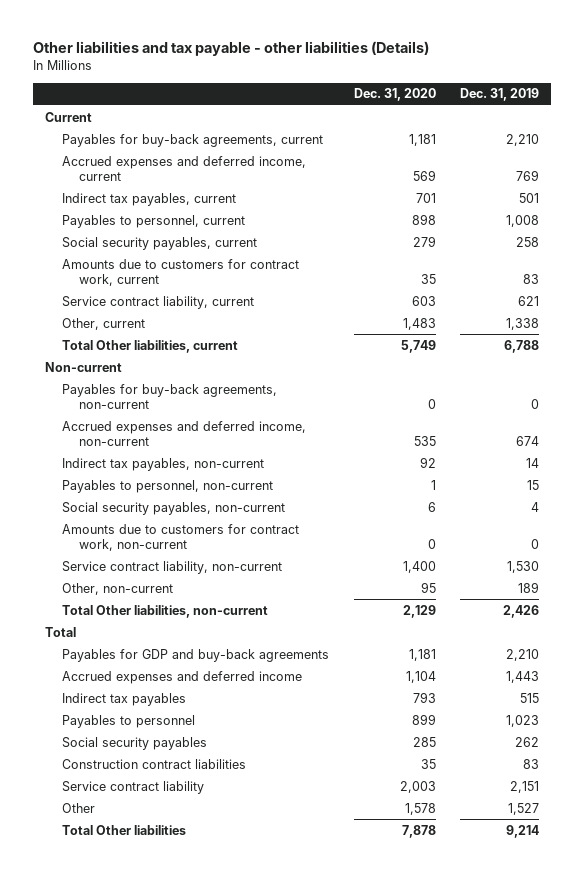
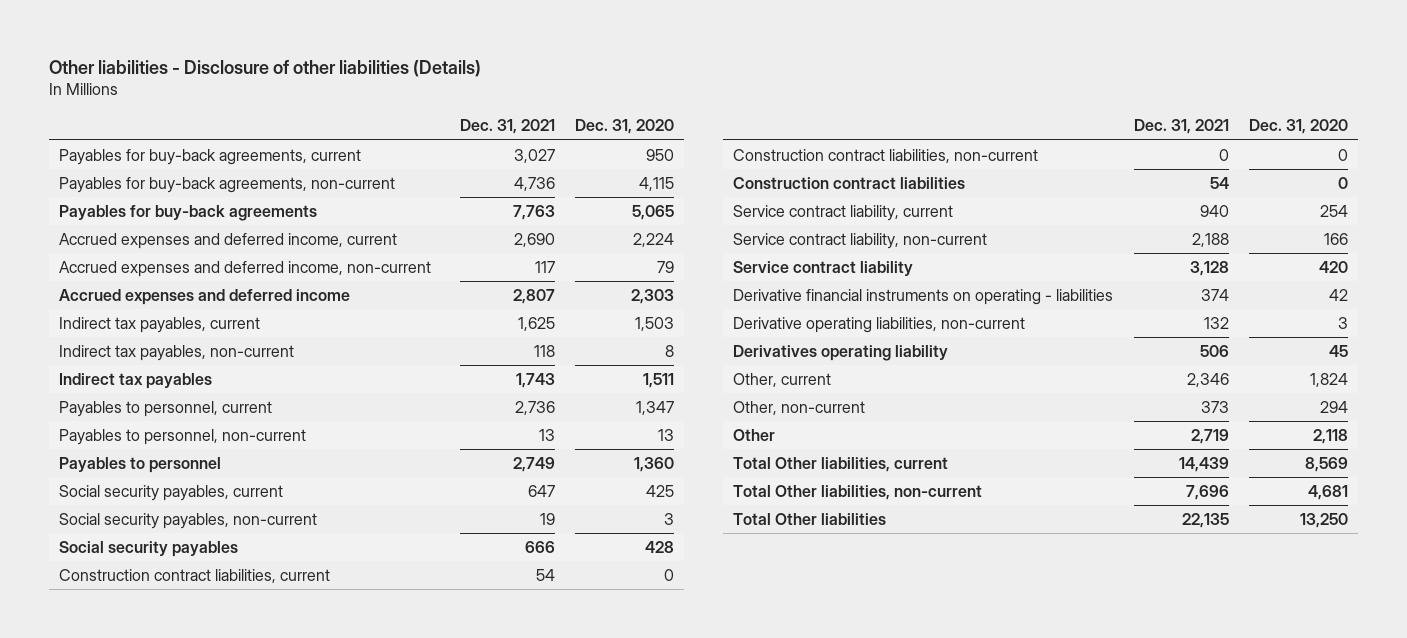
- Other liabilities and tax payable - other liabilities (Details)
+ Other liabilities - Disclosure of other liabilities (Details)
- | Dec. 31, 2020 | Dec. 31, 2019
+ | Dec. 31, 2021 | Dec. 31, 2020
- Current
- Payables for buy-back agreements, current | 1,181 | 2,210
- Accrued expenses and deferred income, current | 569 | 769
- Indirect tax payables, current | 701 | 501
- Payables to personnel, current | 898 | 1,008
- Social security payables, current | 279 | 258
- Amounts due to customers for contract work, current | 35 | 83
- Service contract liability, current | 603 | 621
- Other, current | 1,483 | 1,338
- Total Other liabilities, current | 5,749 | 6,788
- Non-current
- Payables for buy-back agreements, non-current | 0 | 0
- Accrued expenses and deferred income, non-current | 535 | 674
- Indirect tax payables, non-current | 92 | 14
- Payables to personnel, non-current | 1 | 15
- Social security payables, non-current | 6 | 4
- Amounts due to customers for contract work, non-current | 0 | 0
- Service contract liability, non-current | 1,400 | 1,530
- Other, non-current | 95 | 189
- Total Other liabilities, non-current | 2,129 | 2,426
- Total
- Payables for GDP and buy-back agreements | 1,181 | 2,210
- Accrued expenses and deferred income | 1,104 | 1,443
- Indirect tax payables | 793 | 515
- Payables to personnel | 899 | 1,023
- Social security payables | 285 | 262
- Construction contract liabilities | 35 | 83
- Service contract liability | 2,003 | 2,151
- Other | 1,578 | 1,527
- Total Other liabilities | 7,878 | 9,214
+ Payables for buy-back agreements, current | 3,027 | 950
+ Payables for buy-back agreements, non-current | 4,736 | 4,115
+ Payables for buy-back agreements | 7,763 | 5,065
+ Accrued expenses and deferred income, current | 2,690 | 2,224
+ Accrued expenses and deferred income, non-current | 117 | 79
+ Accrued expenses and deferred income | 2,807 | 2,303
+ Indirect tax payables, current | 1,625 | 1,503
+ Indirect tax payables, non-current | 118 | 8
+ Indirect tax payables | 1,743 | 1,511
+ Payables to personnel, current | 2,736 | 1,347
+ Payables to personnel, non-current | 13 | 13
+ Payables to personnel | 2,749 | 1,360
+ Social security payables, current | 647 | 425
+ Social security payables, non-current | 19 | 3
+ Social security payables | 666 | 428
+ Construction contract liabilities, current | 54 | 0
+ Construction contract liabilities, non-current | 0 | 0
+ Construction contract liabilities | 54 | 0
+ Service contract liability, current | 940 | 254
+ Service contract liability, non-current | 2,188 | 166
+ Service contract liability | 3,128 | 420
+ Derivative financial instruments on operating - liabilities | 374 | 42
+ Derivative operating liabilities, non-current | 132 | 3
+ Derivatives operating liability | 506 | 45
+ Other, current | 2,346 | 1,824
+ Other, non-current | 373 | 294
+ Other | 2,719 | 2,118
+ Total Other liabilities, current | 14,439 | 8,569
+ Total Other liabilities, non-current | 7,696 | 4,681
+ Total Other liabilities | 22,135 | 13,250

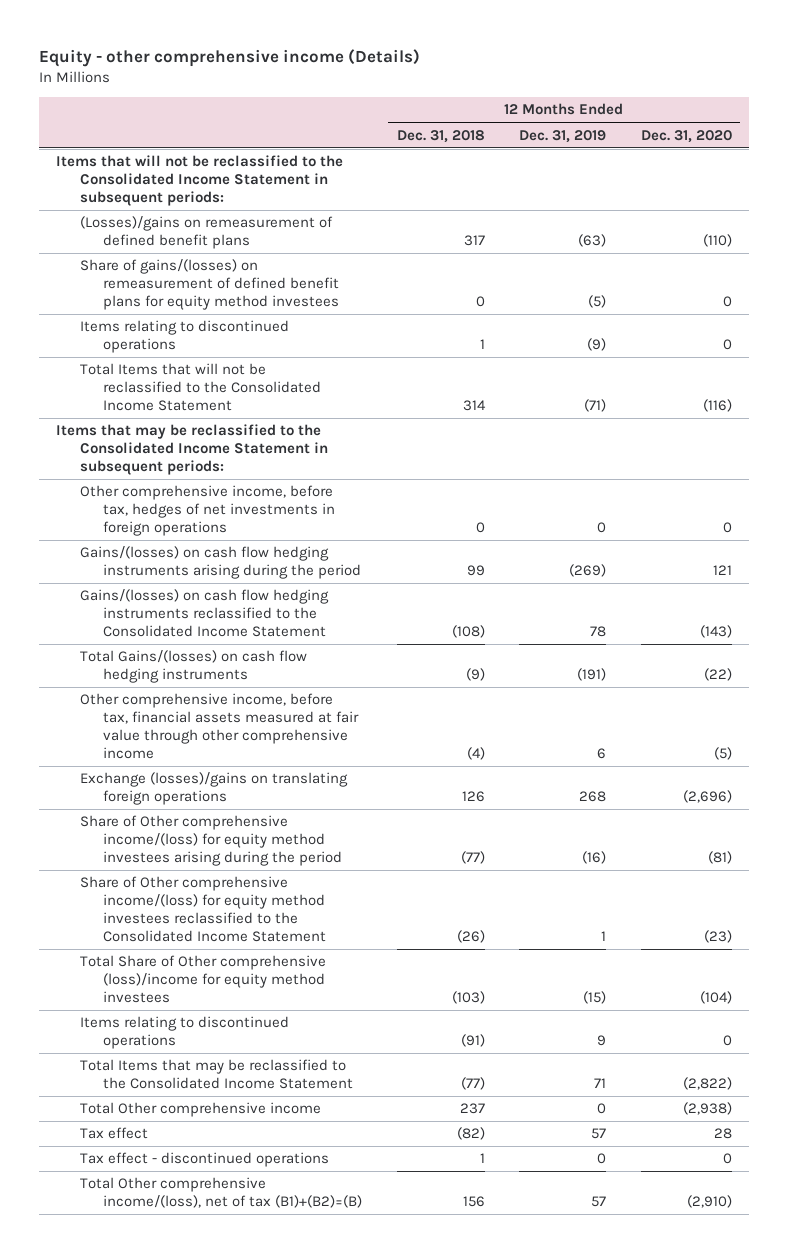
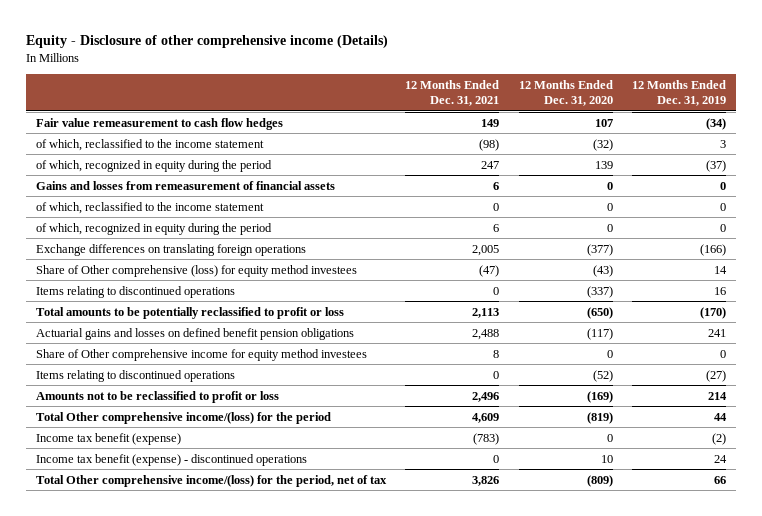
- Equity - other comprehensive income (Details)
+ Equity - Disclosure of other comprehensive income (Details)
- | 12 Months Ended Dec. 31, 2018 | 12 Months Ended Dec. 31, 2019 | 12 Months Ended Dec. 31, 2020
+ | 12 Months Ended Dec. 31, 2021 | 12 Months Ended Dec. 31, 2020 | 12 Months Ended Dec. 31, 2019
- Items that will not be reclassified to the Consolidated Income Statement in subsequent periods:
- (Losses)/gains on remeasurement of defined benefit plans | 317 | (63) | (110)
- Share of gains/(losses) on remeasurement of defined benefit plans for equity method investees | 0 | (5) | 0
- Items relating to discontinued operations | 1 | (9) | 0
- Total Items that will not be reclassified to the Consolidated Income Statement | 314 | (71) | (116)
- Items that may be reclassified to the Consolidated Income Statement in subsequent periods:
- Other comprehensive income, before tax, hedges of net investments in foreign operations | 0 | 0 | 0
- Gains/(losses) on cash flow hedging instruments arising during the period | 99 | (269) | 121
- Gains/(losses) on cash flow hedging instruments reclassified to the Consolidated Income Statement | (108) | 78 | (143)
- Total Gains/(losses) on cash flow hedging instruments | (9) | (191) | (22)
- Other comprehensive income, before tax, financial assets measured at fair value through other comprehensive income | (4) | 6 | (5)
- Exchange (losses)/gains on translating foreign operations | 126 | 268 | (2,696)
- Share of Other comprehensive income/(loss) for equity method investees arising during the period | (77) | (16) | (81)
- Share of Other comprehensive income/(loss) for equity method investees reclassified to the Consolidated Income Statement | (26) | 1 | (23)
- Total Share of Other comprehensive (loss)/income for equity method investees | (103) | (15) | (104)
- Items relating to discontinued operations | (91) | 9 | 0
- Total Items that may be reclassified to the Consolidated Income Statement | (77) | 71 | (2,822)
- Total Other comprehensive income | 237 | 0 | (2,938)
- Tax effect | (82) | 57 | 28
- Tax effect - discontinued operations | 1 | 0 | 0
- Total Other comprehensive income/(loss), net of tax (B1)+(B2)=(B) | 156 | 57 | (2,910)
+ Fair value remeasurement to cash flow hedges | 149 | 107 | (34)
+ of which, reclassified to the income statement | (98) | (32) | 3
+ of which, recognized in equity during the period | 247 | 139 | (37)
+ Gains and losses from remeasurement of financial assets | 6 | 0 | 0
+ of which, reclassified to the income statement | 0 | 0 | 0
+ of which, recognized in equity during the period | 6 | 0 | 0
+ Exchange differences on translating foreign operations | 2,005 | (377) | (166)
+ Share of Other comprehensive (loss) for equity method investees | (47) | (43) | 14
+ Items relating to discontinued operations | 0 | (337) | 16
+ Total amounts to be potentially reclassified to profit or loss | 2,113 | (650) | (170)
+ Actuarial gains and losses on defined benefit pension obligations | 2,488 | (117) | 241
+ Share of Other comprehensive income for equity method investees | 8 | 0 | 0
+ Items relating to discontinued operations | 0 | (52) | (27)
+ Amounts not to be reclassified to profit or loss | 2,496 | (169) | 214
+ Total Other comprehensive income/(loss) for the period | 4,609 | (819) | 44
+ Income tax benefit (expense) | (783) | 0 | (2)
+ Income tax benefit (expense) - discontinued operations | 0 | 10 | 24
+ Total Other comprehensive income/(loss) for the period, net of tax | 3,826 | (809) | 66

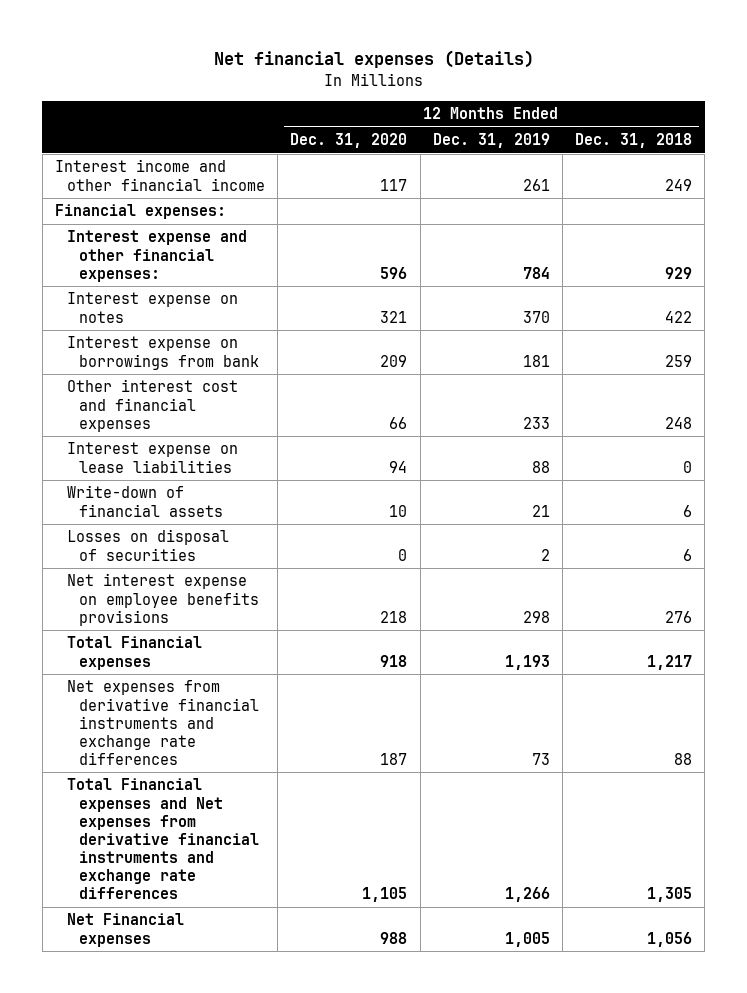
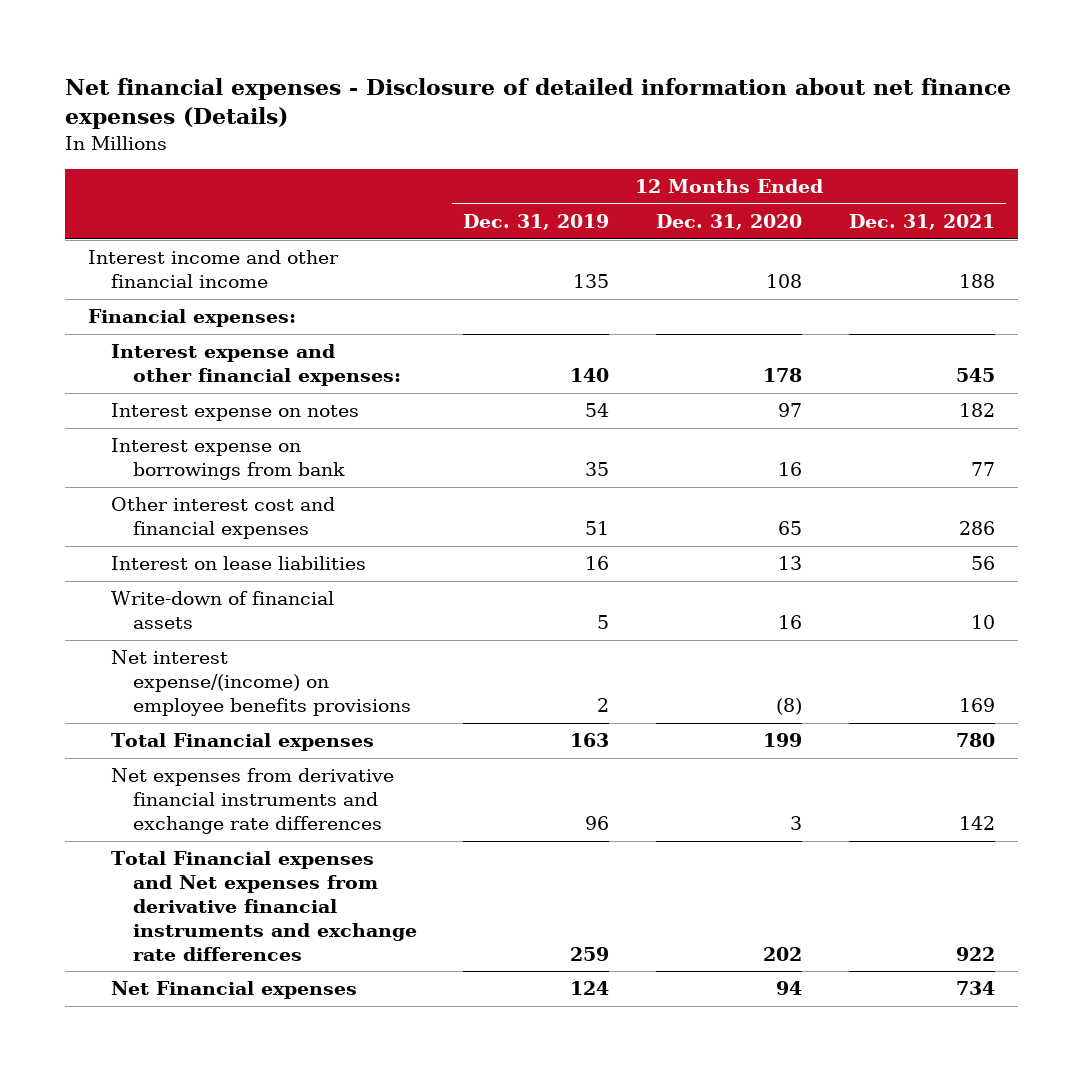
- Net financial expenses (Details)
+ Net financial expenses - Disclosure of detailed information about net finance expenses (Details)
- | 12 Months Ended Dec. 31, 2020 | 12 Months Ended Dec. 31, 2019 | 12 Months Ended Dec. 31, 2018
+ | 12 Months Ended Dec. 31, 2019 | 12 Months Ended Dec. 31, 2020 | 12 Months Ended Dec. 31, 2021
- Interest income and other financial income | 117 | 261 | 249
+ Interest income and other financial income | 135 | 108 | 188
- Interest expense and other financial expenses: | 596 | 784 | 929
- Interest expense on notes | 321 | 370 | 422
- Interest expense on borrowings from bank | 209 | 181 | 259
- Other interest cost and financial expenses | 66 | 233 | 248
- Interest expense on lease liabilities | 94 | 88 | 0
- Write-down of financial assets | 10 | 21 | 6
- Losses on disposal of securities | 0 | 2 | 6
- Net interest expense on employee benefits provisions | 218 | 298 | 276
- Total Financial expenses | 918 | 1,193 | 1,217
- Net expenses from derivative financial instruments and exchange rate differences | 187 | 73 | 88
- Total Financial expenses and Net expenses from derivative financial instruments and exchange rate differences | 1,105 | 1,266 | 1,305
- Net Financial expenses | 988 | 1,005 | 1,056
+ Interest expense and other financial expenses: | 140 | 178 | 545
+ Interest expense on notes | 54 | 97 | 182
+ Interest expense on borrowings from bank | 35 | 16 | 77
+ Other interest cost and financial expenses | 51 | 65 | 286
+ Interest on lease liabilities | 16 | 13 | 56
+ Write-down of financial assets | 5 | 16 | 10
+ Net interest expense/(income) on employee benefits provisions | 2 | (8) | 169
+ Total Financial expenses | 163 | 199 | 780
+ Net expenses from derivative financial instruments and exchange rate differences | 96 | 3 | 142
+ Total Financial expenses and Net expenses from derivative financial instruments and exchange rate differences | 259 | 202 | 922
+ Net Financial expenses | 124 | 94 | 734

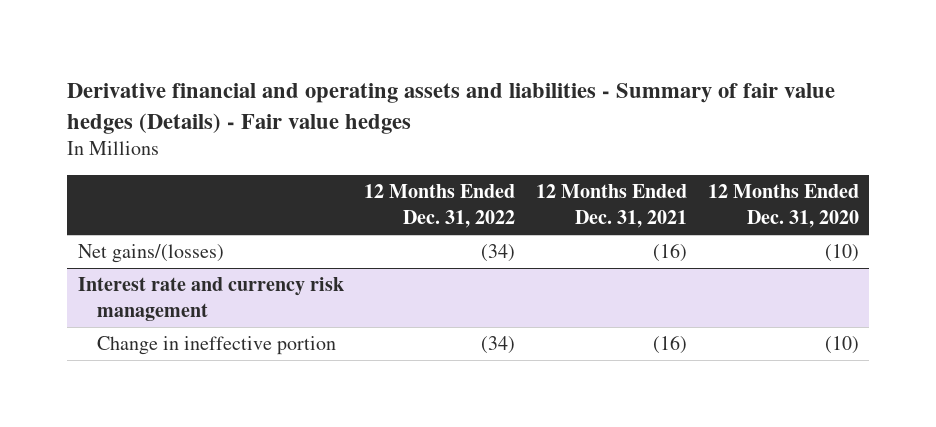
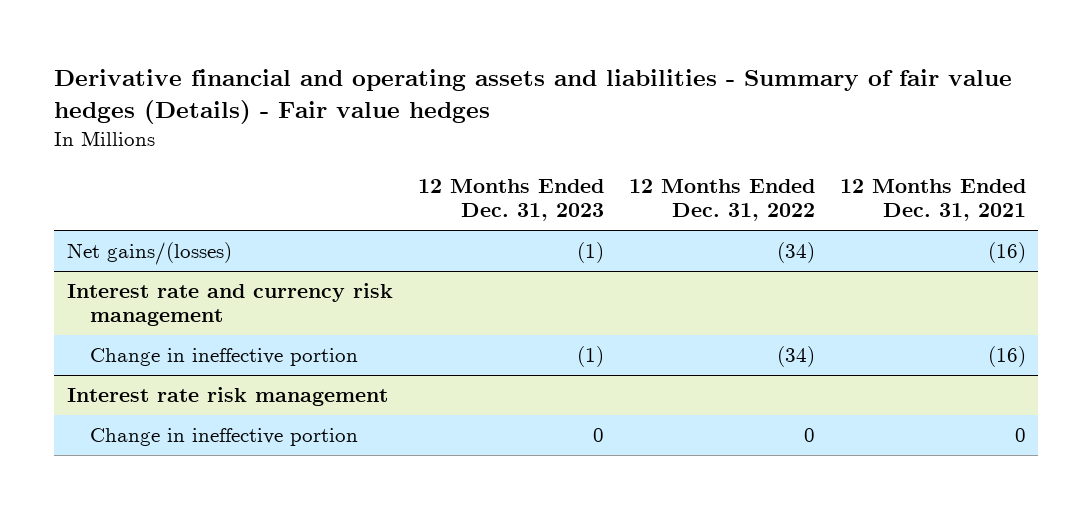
- | 12 Months Ended Dec. 31, 2022 | 12 Months Ended Dec. 31, 2021 | 12 Months Ended Dec. 31, 2020
+ | 12 Months Ended Dec. 31, 2023 | 12 Months Ended Dec. 31, 2022 | 12 Months Ended Dec. 31, 2021
+ Interest rate risk management
+ Change in ineffective portion | 0 | 0 | 0

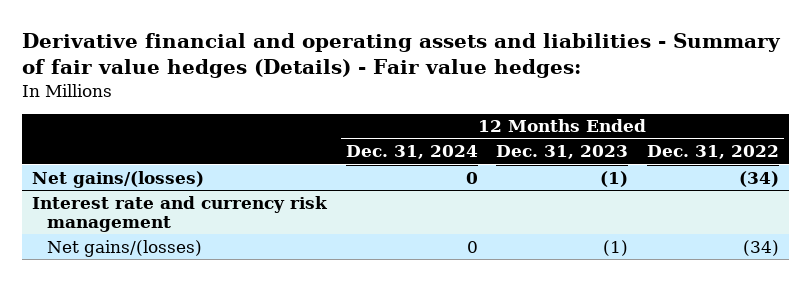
- Derivative financial and operating assets and liabilities - Summary of fair value hedges (Details) - Fair value hedges
+ Derivative financial and operating assets and liabilities - Summary of fair value hedges (Details) - Fair value hedges:
- | 12 Months Ended Dec. 31, 2023 | 12 Months Ended Dec. 31, 2022 | 12 Months Ended Dec. 31, 2021
+ | 12 Months Ended Dec. 31, 2024 | 12 Months Ended Dec. 31, 2023 | 12 Months Ended Dec. 31, 2022
@ Interest rate and currency risk management
- Change in ineffective portion | (1) | (34) | (16)
- Interest rate risk management
- Change in ineffective portion | 0 | 0 | 0
@ Interest rate and currency risk management
+ Net gains/(losses) | 0 | (1) | (34)

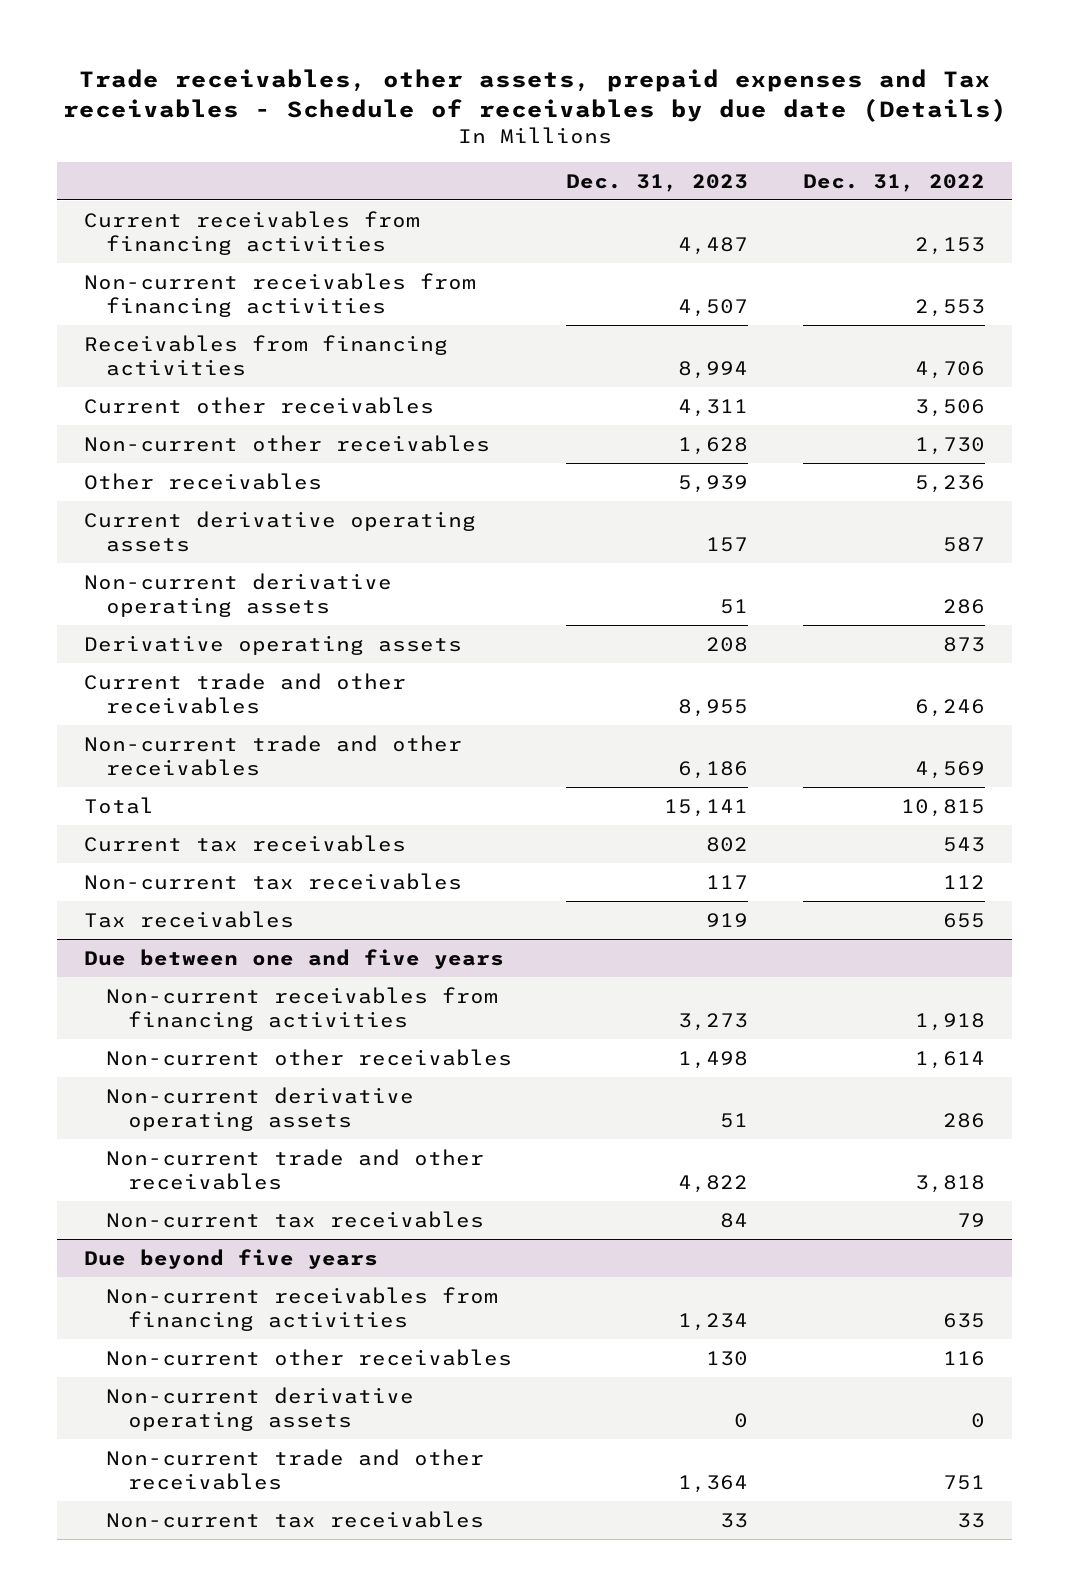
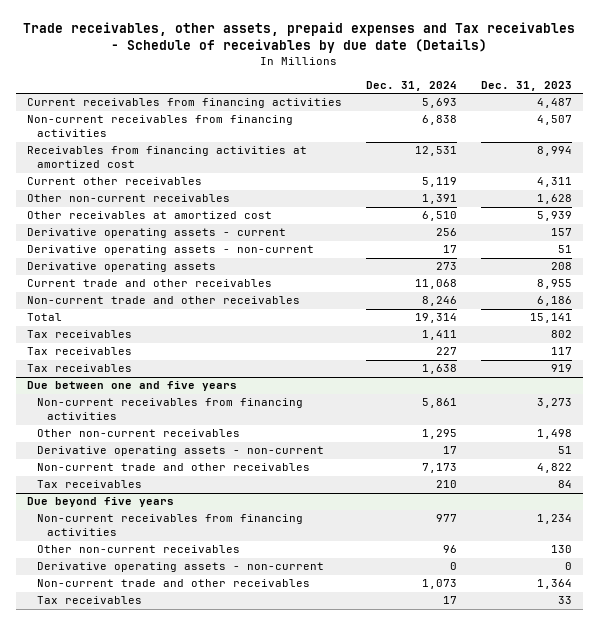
- | Dec. 31, 2023 | Dec. 31, 2022
+ | Dec. 31, 2024 | Dec. 31, 2023
- Receivables from financing activities | 8,994 | 4,706
+ Receivables from financing activities at amortized cost | 12,531 | 8,994
- Non-current other receivables | 1,628 | 1,730
- Other receivables | 5,939 | 5,236
- Current derivative operating assets | 157 | 587
- Non-current derivative operating assets | 51 | 286
+ Other non-current receivables | 1,391 | 1,628
+ Other receivables at amortized cost | 6,510 | 5,939
+ Derivative operating assets - current | 256 | 157
+ Derivative operating assets - non-current | 17 | 51
- Current tax receivables | 802 | 543
- Non-current tax receivables | 117 | 112
+ Tax receivables | 1,411 | 802
+ Tax receivables | 227 | 117
@ Due between one and five years
- Non-current other receivables | 1,498 | 1,614
- Non-current derivative operating assets | 51 | 286
+ Other non-current receivables | 1,295 | 1,498
+ Derivative operating assets - non-current | 17 | 51
- Non-current tax receivables | 84 | 79
+ Tax receivables | 210 | 84
@ Due beyond five years
- Non-current other receivables | 130 | 116
- Non-current derivative operating assets | 0 | 0
+ Other non-current receivables | 96 | 130
+ Derivative operating assets - non-current | 0 | 0
- Non-current tax receivables | 33 | 33
+ Tax receivables | 17 | 33

